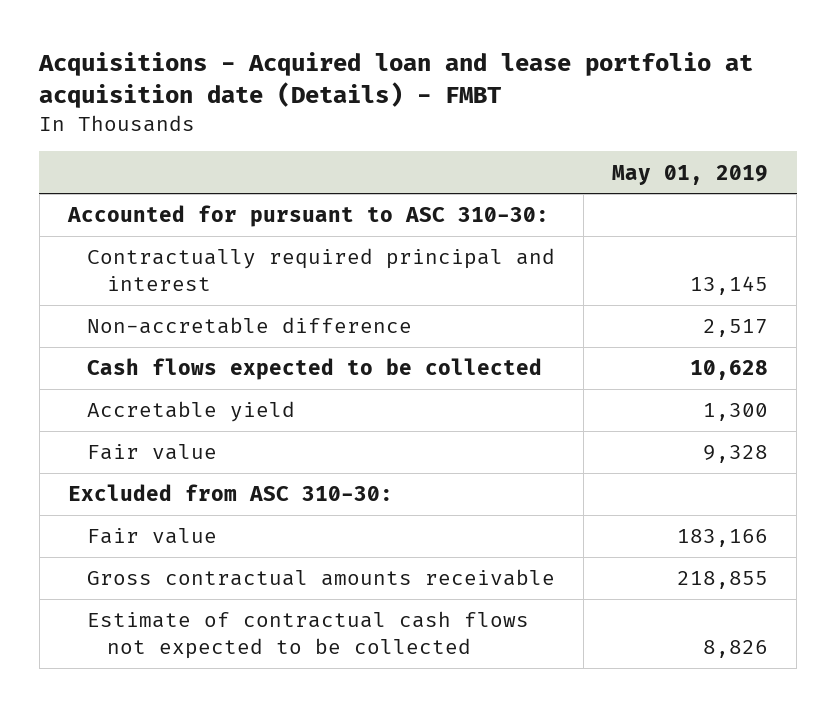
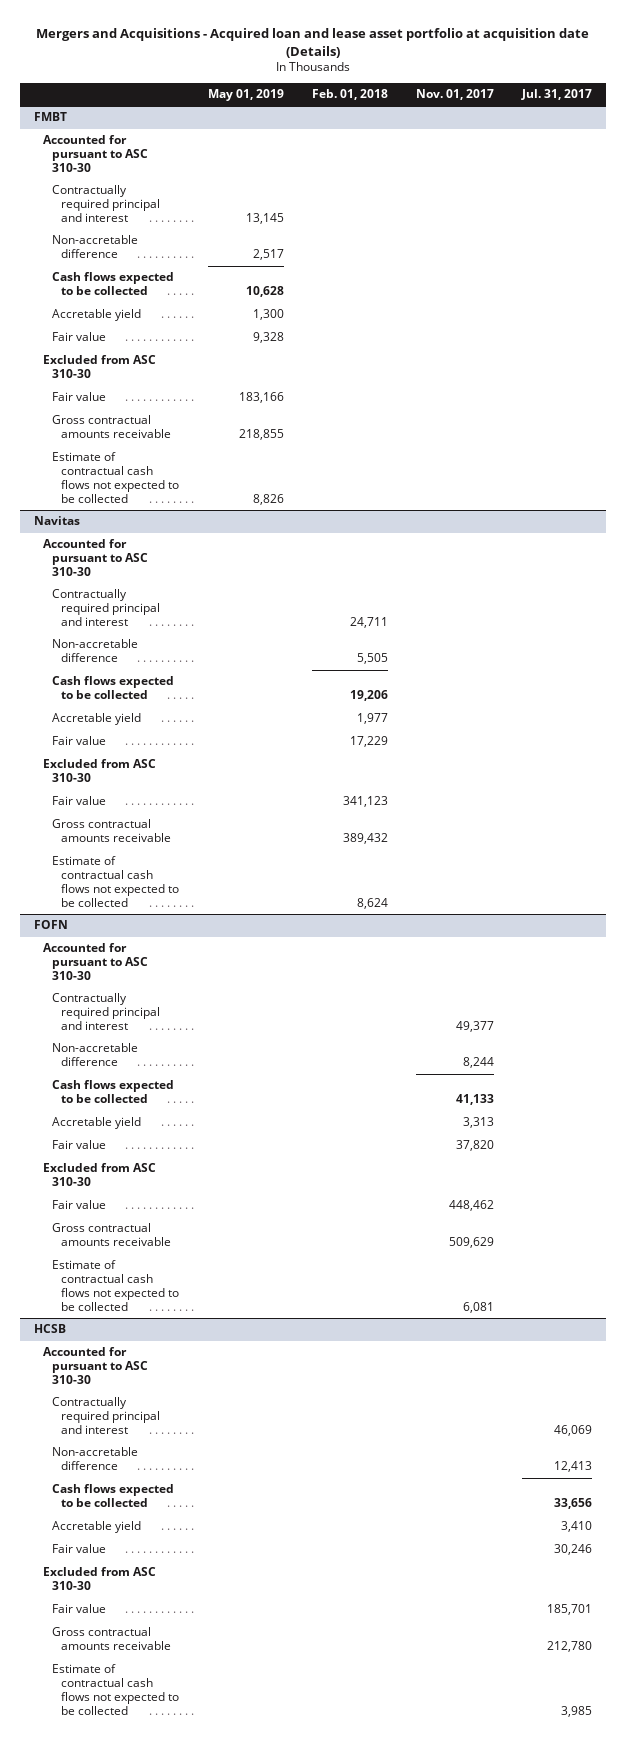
- Acquisitions - Acquired loan and lease portfolio at acquisition date (Details) - FMBT
+ Mergers and Acquisitions - Acquired loan and lease asset portfolio at acquisition date (Details)
- | May 01, 2019
+ | May 01, 2019 | Feb. 01, 2018 | Nov. 01, 2017 | Jul. 31, 2017
- Accounted for pursuant to ASC 310-30:
+ FMBT
+ Accounted for pursuant to ASC 310-30
- Excluded from ASC 310-30:
+ Excluded from ASC 310-30
+ Navitas
+ Accounted for pursuant to ASC 310-30
+ Contractually required principal and interest | | 24,711 | |
+ Non-accretable difference | | 5,505 | |
+ Cash flows expected to be collected | | 19,206 | |
+ Accretable yield | | 1,977 | |
+ Fair value | | 17,229 | |
+ Excluded from ASC 310-30
+ Fair value | | 341,123 | |
+ Gross contractual amounts receivable | | 389,432 | |
+ Estimate of contractual cash flows not expected to be collected | | 8,624 | |
+ FOFN
+ Accounted for pursuant to ASC 310-30
+ Contractually required principal and interest | | | 49,377 |
+ Non-accretable difference | | | 8,244 |
+ Cash flows expected to be collected | | | 41,133 |
+ Accretable yield | | | 3,313 |
+ Fair value | | | 37,820 |
+ Excluded from ASC 310-30
+ Fair value | | | 448,462 |
+ Gross contractual amounts receivable | | | 509,629 |
+ Estimate of contractual cash flows not expected to be collected | | | 6,081 |
+ HCSB
+ Accounted for pursuant to ASC 310-30
+ Contractually required principal and interest | | | | 46,069
+ Non-accretable difference | | | | 12,413
+ Cash flows expected to be collected | | | | 33,656
+ Accretable yield | | | | 3,410
+ Fair value | | | | 30,246
+ Excluded from ASC 310-30
+ Fair value | | | | 185,701
+ Gross contractual amounts receivable | | | | 212,780
+ Estimate of contractual cash flows not expected to be collected | | | | 3,985

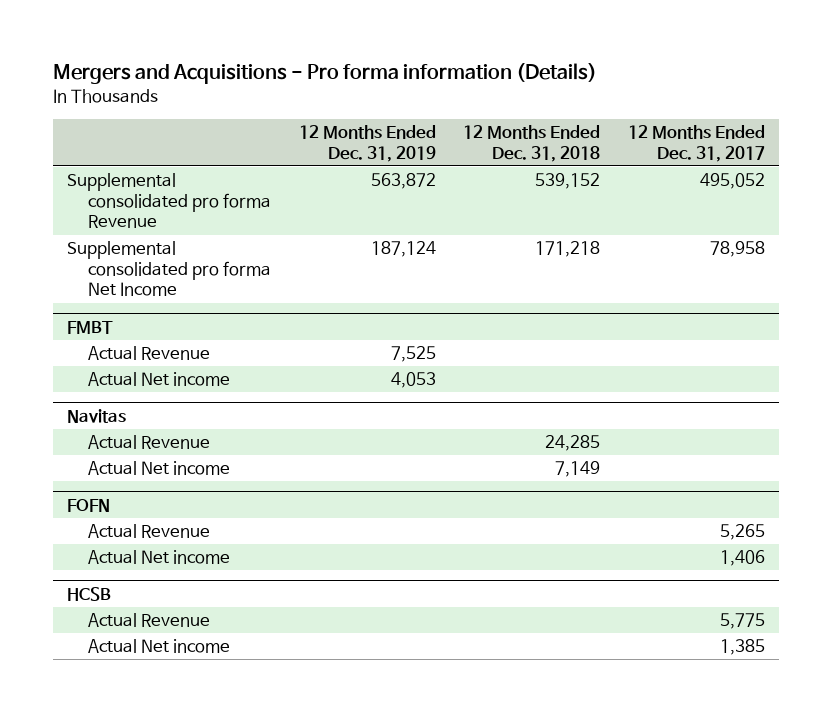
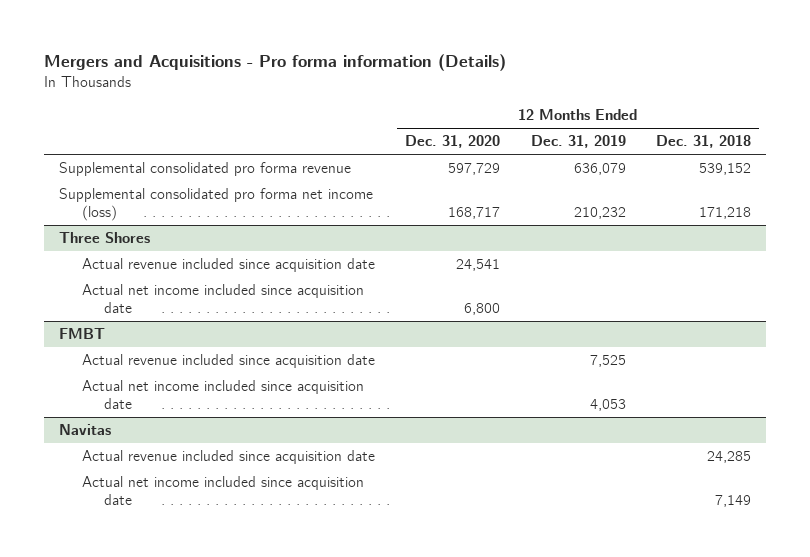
- | 12 Months Ended Dec. 31, 2019 | 12 Months Ended Dec. 31, 2018 | 12 Months Ended Dec. 31, 2017
+ | 12 Months Ended Dec. 31, 2020 | 12 Months Ended Dec. 31, 2019 | 12 Months Ended Dec. 31, 2018
- Supplemental consolidated pro forma Revenue | 563,872 | 539,152 | 495,052
- Supplemental consolidated pro forma Net Income | 187,124 | 171,218 | 78,958
+ Supplemental consolidated pro forma revenue | 597,729 | 636,079 | 539,152
+ Supplemental consolidated pro forma net income (loss) | 168,717 | 210,232 | 171,218
+ Three Shores
+ Actual revenue included since acquisition date | 24,541 | |
+ Actual net income included since acquisition date | 6,800 | |
@ FMBT
- Actual Revenue | 7,525 | |
- Actual Net income | 4,053 | |
+ Actual revenue included since acquisition date | | 7,525 |
+ Actual net income included since acquisition date | | 4,053 |
@ Navitas
- Actual Revenue | | 24,285 |
- Actual Net income | | 7,149 |
- FOFN
- Actual Revenue | | | 5,265
- Actual Net income | | | 1,406
- HCSB
- Actual Revenue | | | 5,775
- Actual Net income | | | 1,385
@ Navitas
+ Actual revenue included since acquisition date | | | 24,285
+ Actual net income included since acquisition date | | | 7,149

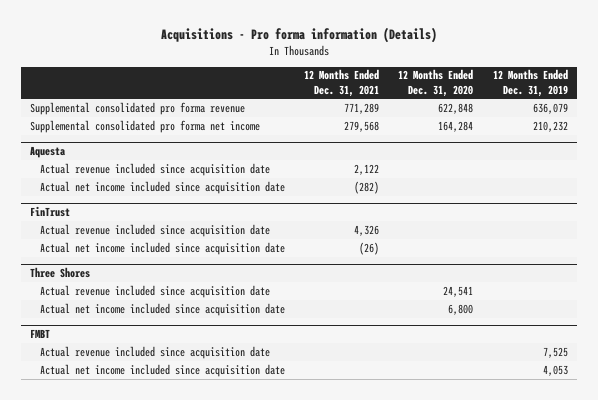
- Mergers and Acquisitions - Pro forma information (Details)
+ Acquisitions - Pro forma information (Details)
- | 12 Months Ended Dec. 31, 2020 | 12 Months Ended Dec. 31, 2019 | 12 Months Ended Dec. 31, 2018
+ | 12 Months Ended Dec. 31, 2021 | 12 Months Ended Dec. 31, 2020 | 12 Months Ended Dec. 31, 2019
- Supplemental consolidated pro forma revenue | 597,729 | 636,079 | 539,152
- Supplemental consolidated pro forma net income (loss) | 168,717 | 210,232 | 171,218
+ Supplemental consolidated pro forma revenue | 771,289 | 622,848 | 636,079
+ Supplemental consolidated pro forma net income | 279,568 | 164,284 | 210,232
+ Aquesta
+ Actual revenue included since acquisition date | 2,122 | |
+ Actual net income included since acquisition date | (282) | |
+ FinTrust
+ Actual revenue included since acquisition date | 4,326 | |
+ Actual net income included since acquisition date | (26) | |
- Navitas
- Actual revenue included since acquisition date | | | 24,285
- Actual net income included since acquisition date | | | 7,149

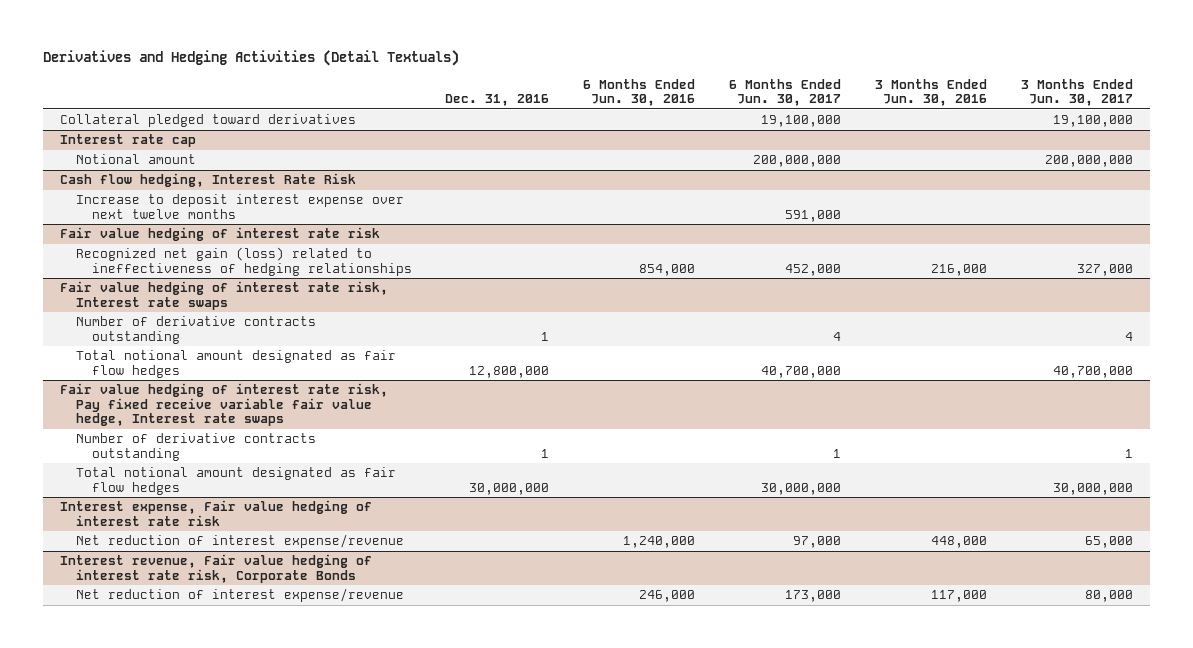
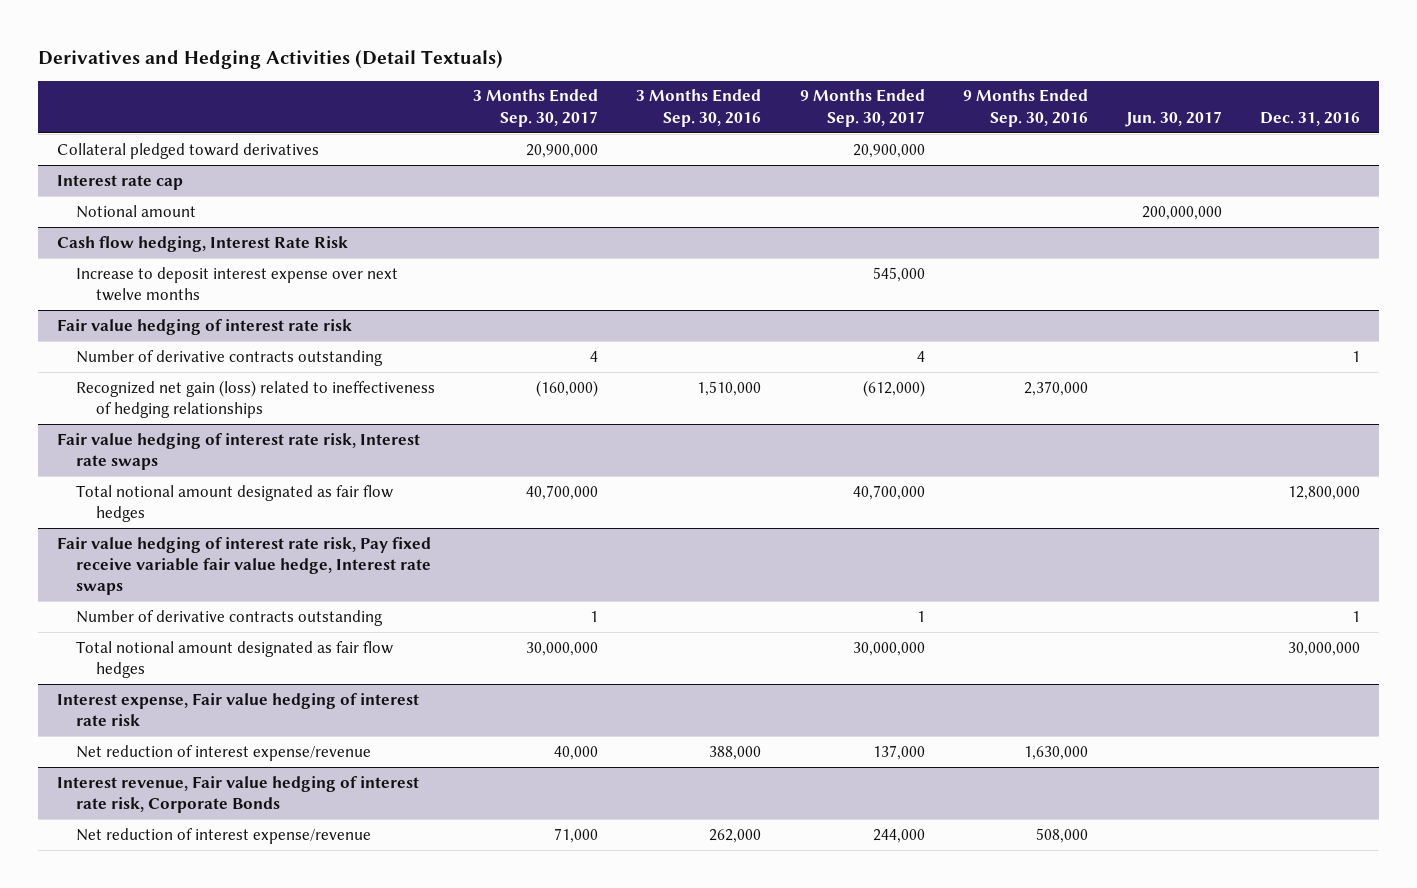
- | Dec. 31, 2016 | 6 Months Ended Jun. 30, 2016 | 6 Months Ended Jun. 30, 2017 | 3 Months Ended Jun. 30, 2016 | 3 Months Ended Jun. 30, 2017
+ | 3 Months Ended Sep. 30, 2017 | 3 Months Ended Sep. 30, 2016 | 9 Months Ended Sep. 30, 2017 | 9 Months Ended Sep. 30, 2016 | Jun. 30, 2017 | Dec. 31, 2016
@ Fair value hedging of interest rate risk
+ Number of derivative contracts outstanding | 4 | | 4 | | | 1
@ Fair value hedging of interest rate risk, Interest rate swaps
- Number of derivative contracts outstanding | 1 | | 4 | | 4

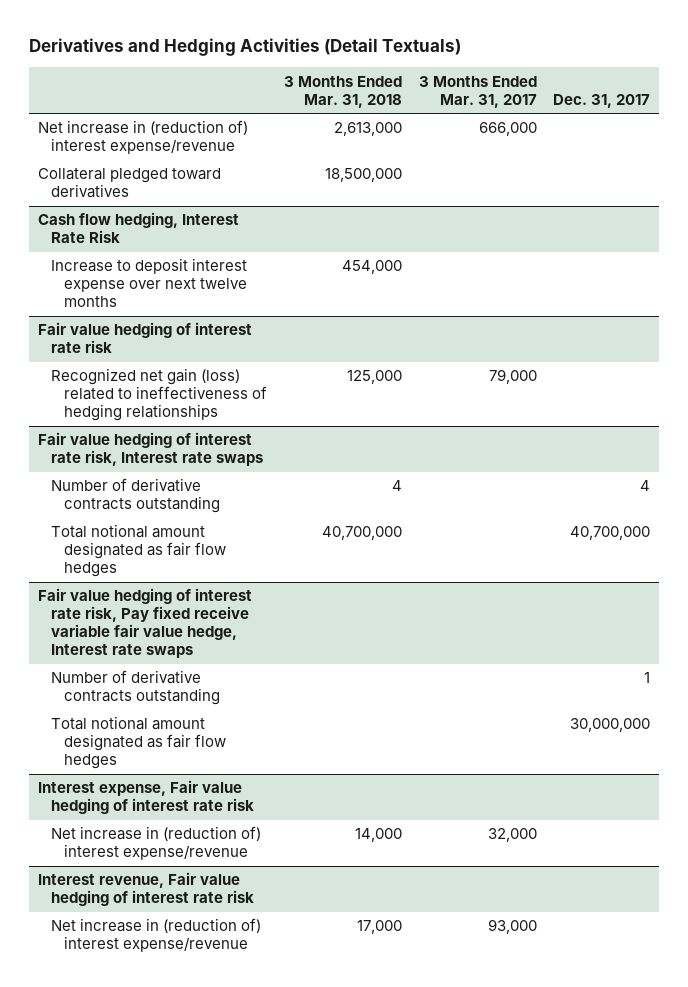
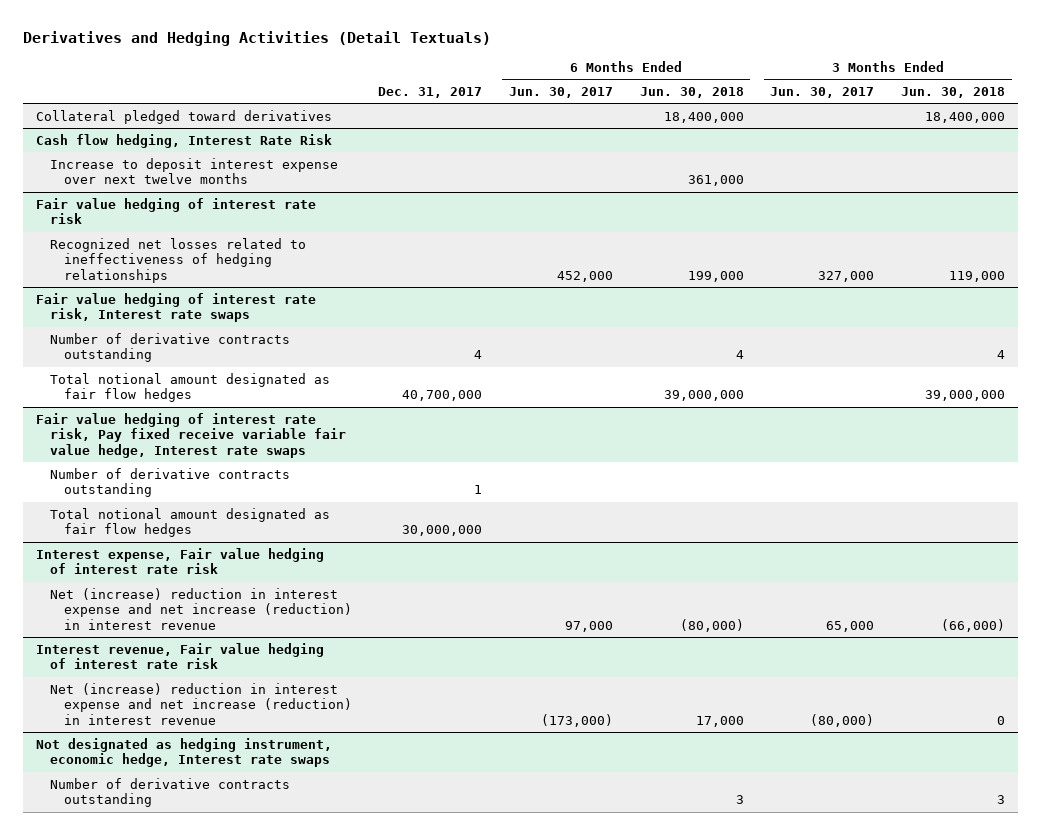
- | 3 Months Ended Mar. 31, 2018 | 3 Months Ended Mar. 31, 2017 | Dec. 31, 2017
+ | Dec. 31, 2017 | 6 Months Ended Jun. 30, 2017 | 6 Months Ended Jun. 30, 2018 | 3 Months Ended Jun. 30, 2017 | 3 Months Ended Jun. 30, 2018
- Net increase in (reduction of) interest expense/revenue | 2,613,000 | 666,000 |
@ Fair value hedging of interest rate risk
- Recognized net gain (loss) related to ineffectiveness of hedging relationships | 125,000 | 79,000 |
+ Recognized net losses related to ineffectiveness of hedging relationships | | 452,000 | 199,000 | 327,000 | 119,000
@ Interest expense, Fair value hedging of interest rate risk
- Net increase in (reduction of) interest expense/revenue | 14,000 | 32,000 |
+ Net (increase) reduction in interest expense and net increase (reduction) in interest revenue | | 97,000 | (80,000) | 65,000 | (66,000)
@ Interest revenue, Fair value hedging of interest rate risk
- Net increase in (reduction of) interest expense/revenue | 17,000 | 93,000 |
+ Net (increase) reduction in interest expense and net increase (reduction) in interest revenue | | (173,000) | 17,000 | (80,000) | 0
+ Not designated as hedging instrument, economic hedge, Interest rate swaps
+ Number of derivative contracts outstanding | | | 3 | | 3

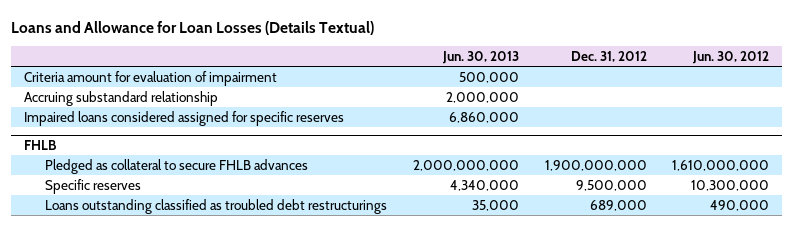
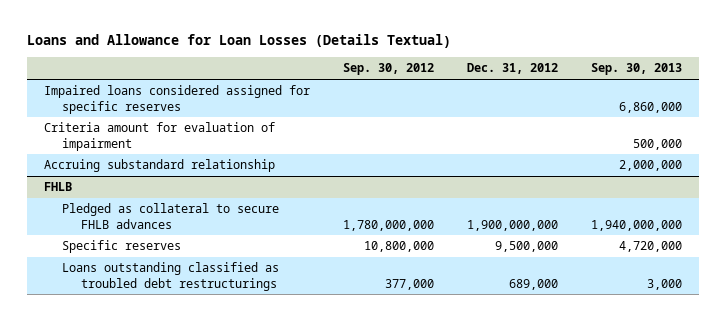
- | Jun. 30, 2013 | Dec. 31, 2012 | Jun. 30, 2012
+ | Sep. 30, 2012 | Dec. 31, 2012 | Sep. 30, 2013
moved up: Impaired loans considered assigned for specific reserves | | | 6,860,000

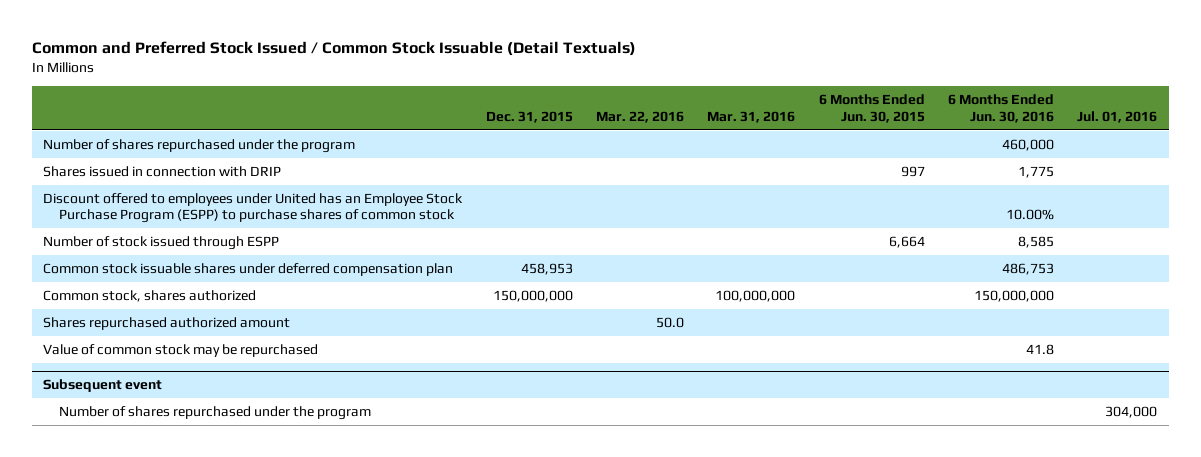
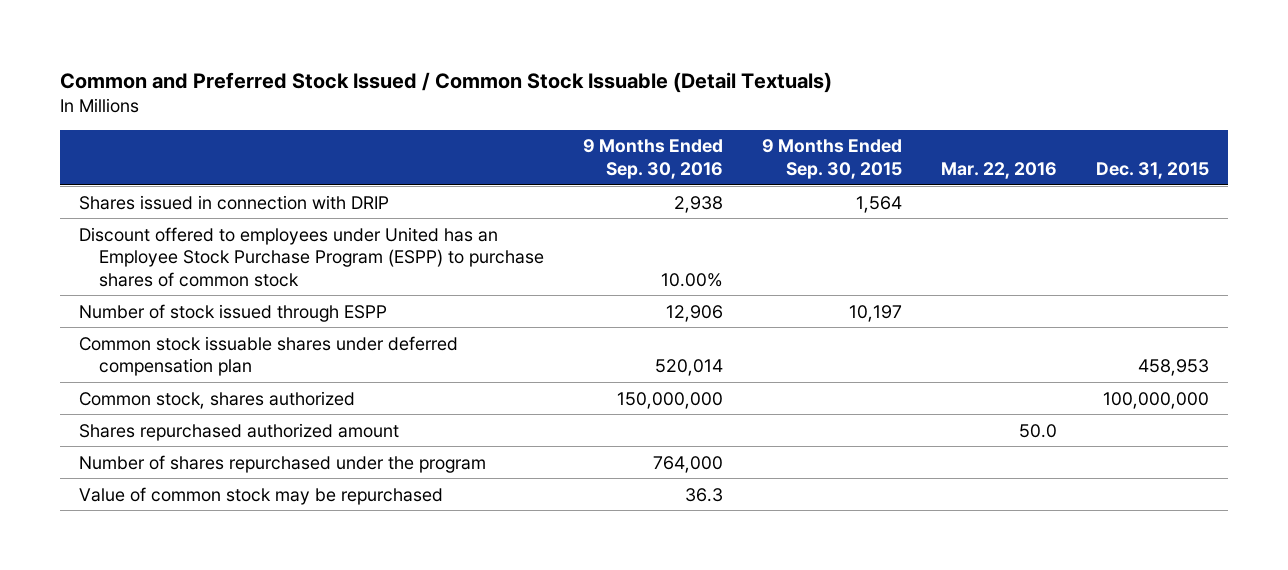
- | Dec. 31, 2015 | Mar. 22, 2016 | Mar. 31, 2016 | 6 Months Ended Jun. 30, 2015 | 6 Months Ended Jun. 30, 2016 | Jul. 01, 2016
+ | 9 Months Ended Sep. 30, 2016 | 9 Months Ended Sep. 30, 2015 | Mar. 22, 2016 | Dec. 31, 2015
- Common stock, shares authorized | 150,000,000 | | 100,000,000 | | 150,000,000 |
+ Common stock, shares authorized | 150,000,000 | | | 100,000,000
moved down: Number of shares repurchased under the program | 764,000 | | |
- Subsequent event
- Number of shares repurchased under the program | | | | | | 304,000

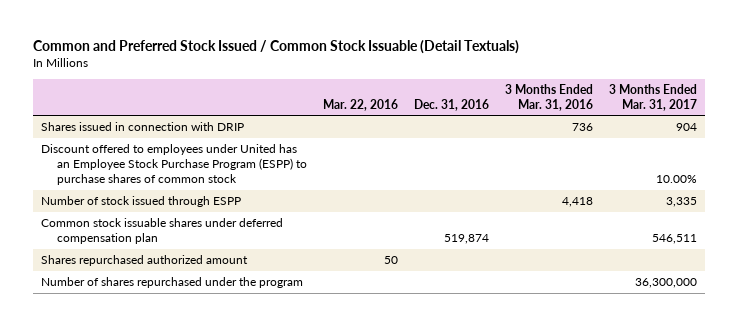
- | 9 Months Ended Sep. 30, 2016 | 9 Months Ended Sep. 30, 2015 | Mar. 22, 2016 | Dec. 31, 2015
+ | Mar. 22, 2016 | Dec. 31, 2016 | 3 Months Ended Mar. 31, 2016 | 3 Months Ended Mar. 31, 2017
- Common stock, shares authorized | 150,000,000 | | | 100,000,000
- Shares repurchased authorized amount | | | 50.0 |
+ Shares repurchased authorized amount | 50 | | |
- Value of common stock may be repurchased | 36.3 | | |

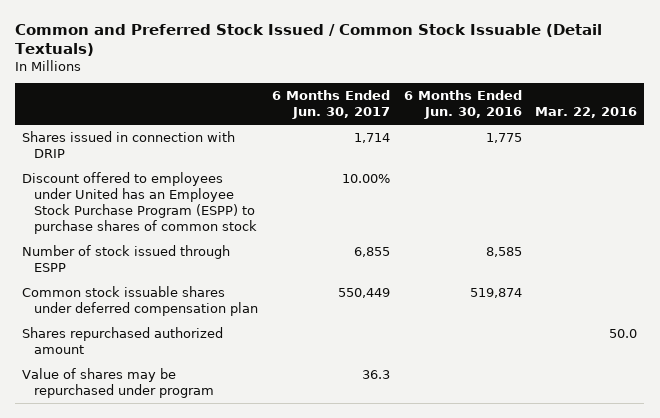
- | Mar. 22, 2016 | Dec. 31, 2016 | 3 Months Ended Mar. 31, 2016 | 3 Months Ended Mar. 31, 2017
+ | 6 Months Ended Jun. 30, 2017 | 6 Months Ended Jun. 30, 2016 | Mar. 22, 2016
- Shares repurchased authorized amount | 50 | | |
- Number of shares repurchased under the program | | | | 36,300,000
+ Shares repurchased authorized amount | | | 50.0
+ Value of shares may be repurchased under program | 36.3 | |

